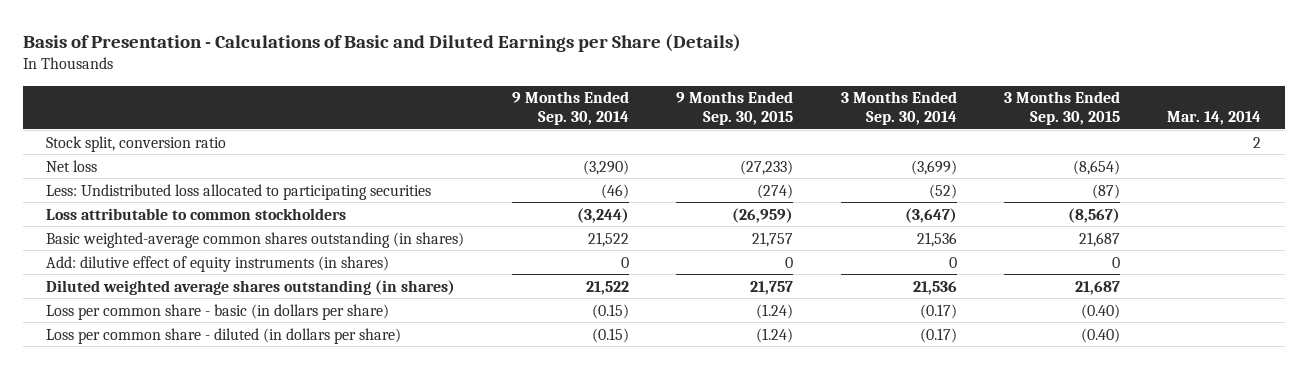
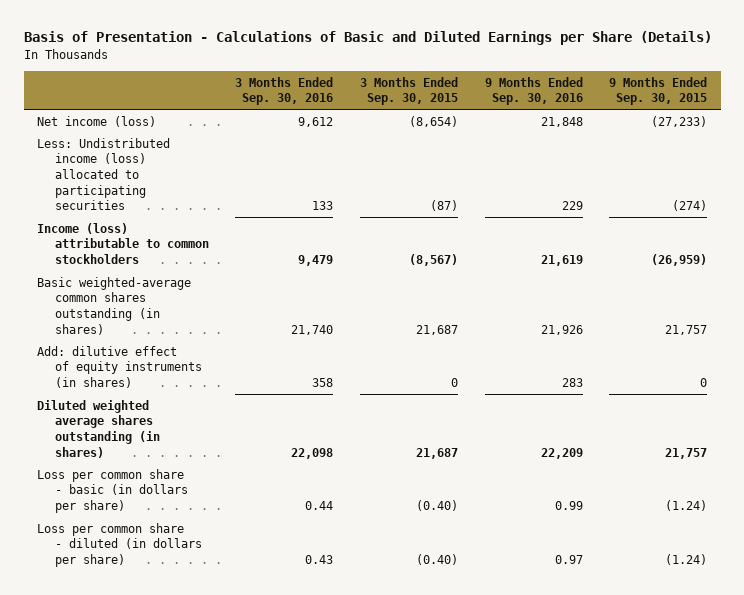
- | 9 Months Ended Sep. 30, 2014 | 9 Months Ended Sep. 30, 2015 | 3 Months Ended Sep. 30, 2014 | 3 Months Ended Sep. 30, 2015 | Mar. 14, 2014
+ | 3 Months Ended Sep. 30, 2016 | 3 Months Ended Sep. 30, 2015 | 9 Months Ended Sep. 30, 2016 | 9 Months Ended Sep. 30, 2015
- Stock split, conversion ratio | | | | | 2
- Net loss | (3,290) | (27,233) | (3,699) | (8,654) |
- Less: Undistributed loss allocated to participating securities | (46) | (274) | (52) | (87) |
- Loss attributable to common stockholders | (3,244) | (26,959) | (3,647) | (8,567) |
+ Net income (loss) | 9,612 | (8,654) | 21,848 | (27,233)
+ Less: Undistributed income (loss) allocated to participating securities | 133 | (87) | 229 | (274)
+ Income (loss) attributable to common stockholders | 9,479 | (8,567) | 21,619 | (26,959)

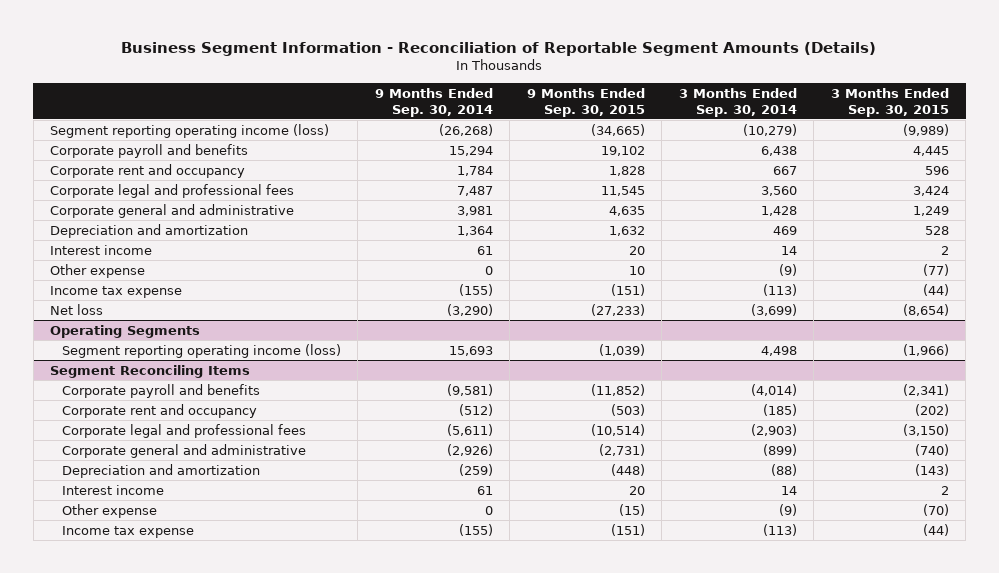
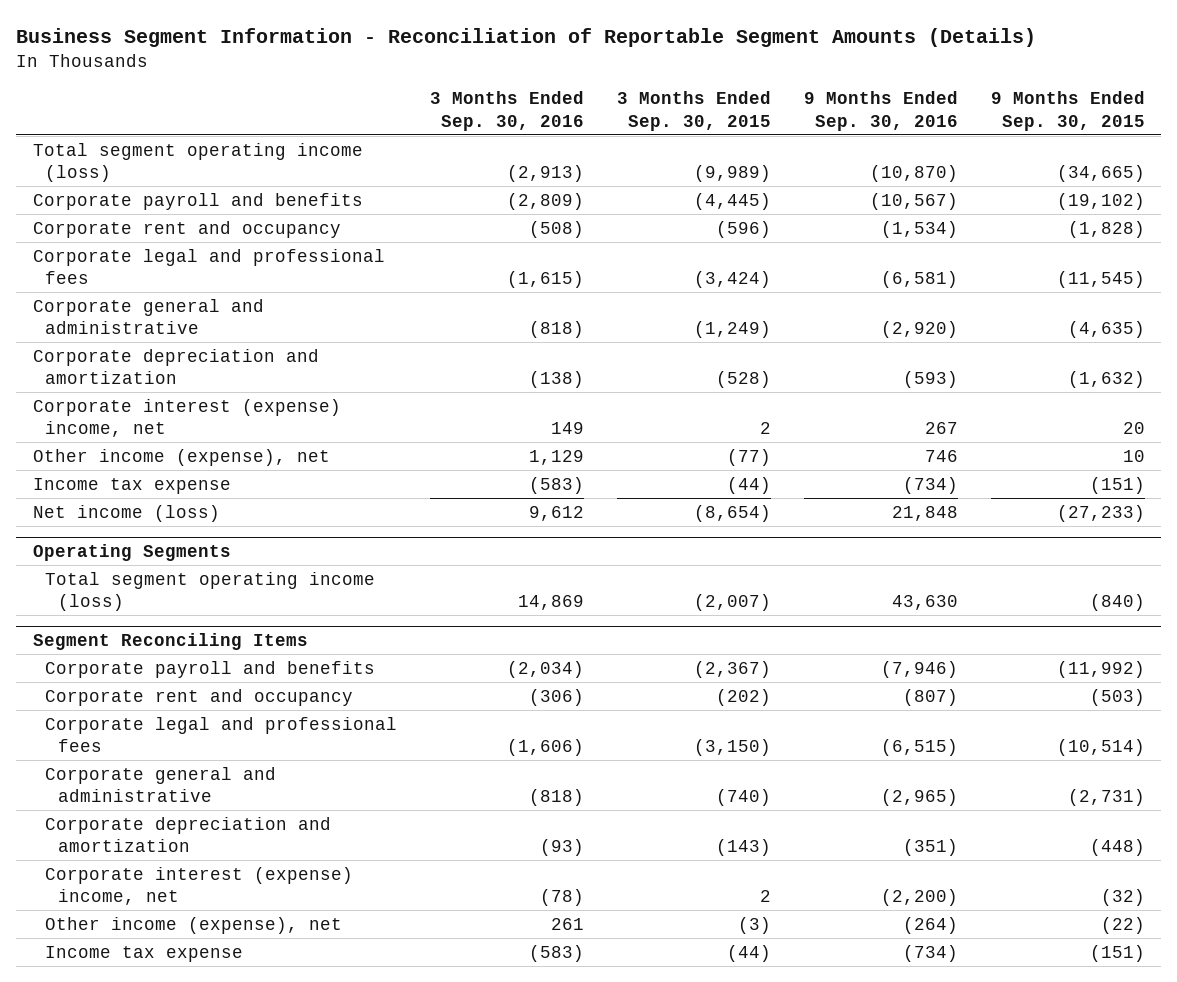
- | 9 Months Ended Sep. 30, 2014 | 9 Months Ended Sep. 30, 2015 | 3 Months Ended Sep. 30, 2014 | 3 Months Ended Sep. 30, 2015
+ | 3 Months Ended Sep. 30, 2016 | 3 Months Ended Sep. 30, 2015 | 9 Months Ended Sep. 30, 2016 | 9 Months Ended Sep. 30, 2015
- Segment reporting operating income (loss) | (26,268) | (34,665) | (10,279) | (9,989)
- Corporate payroll and benefits | 15,294 | 19,102 | 6,438 | 4,445
- Corporate rent and occupancy | 1,784 | 1,828 | 667 | 596
- Corporate legal and professional fees | 7,487 | 11,545 | 3,560 | 3,424
- Corporate general and administrative | 3,981 | 4,635 | 1,428 | 1,249
- Depreciation and amortization | 1,364 | 1,632 | 469 | 528
- Interest income | 61 | 20 | 14 | 2
- Other expense | 0 | 10 | (9) | (77)
+ Total segment operating income (loss) | (2,913) | (9,989) | (10,870) | (34,665)
+ Corporate payroll and benefits | (2,809) | (4,445) | (10,567) | (19,102)
+ Corporate rent and occupancy | (508) | (596) | (1,534) | (1,828)
+ Corporate legal and professional fees | (1,615) | (3,424) | (6,581) | (11,545)
+ Corporate general and administrative | (818) | (1,249) | (2,920) | (4,635)
+ Corporate depreciation and amortization | (138) | (528) | (593) | (1,632)
+ Corporate interest (expense) income, net | 149 | 2 | 267 | 20
+ Other income (expense), net | 1,129 | (77) | 746 | 10
- Net loss | (3,290) | (27,233) | (3,699) | (8,654)
+ Net income (loss) | 9,612 | (8,654) | 21,848 | (27,233)
@ Operating Segments
- Segment reporting operating income (loss) | 15,693 | (1,039) | 4,498 | (1,966)
+ Total segment operating income (loss) | 14,869 | (2,007) | 43,630 | (840)
@ Segment Reconciling Items
- Corporate payroll and benefits | (9,581) | (11,852) | (4,014) | (2,341)
+ Corporate payroll and benefits | (2,034) | (2,367) | (7,946) | (11,992)
- Depreciation and amortization | (259) | (448) | (88) | (143)
- Interest income | 61 | 20 | 14 | 2
- Other expense | 0 | (15) | (9) | (70)
+ Corporate depreciation and amortization | (93) | (143) | (351) | (448)
+ Corporate interest (expense) income, net | (78) | 2 | (2,200) | (32)
+ Other income (expense), net | 261 | (3) | (264) | (22)

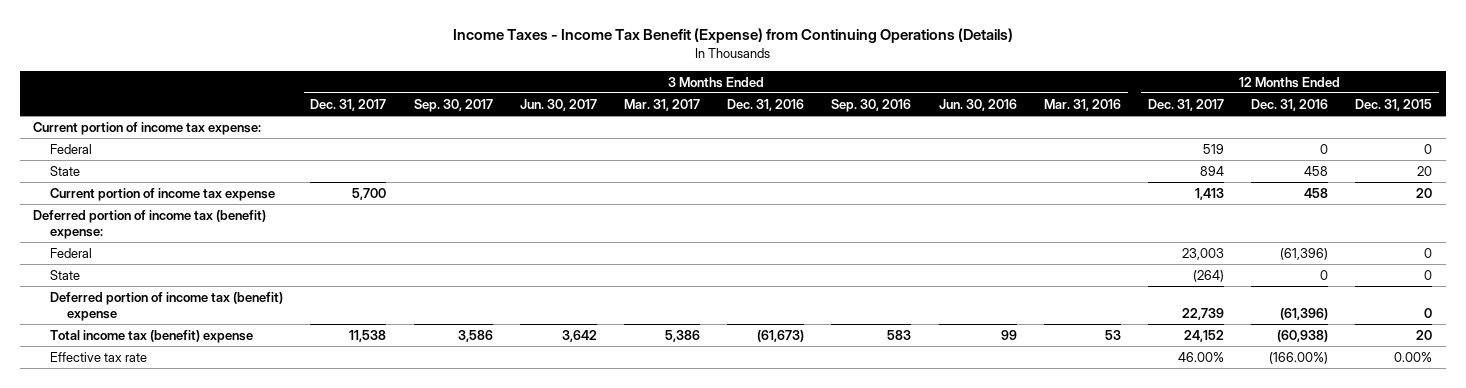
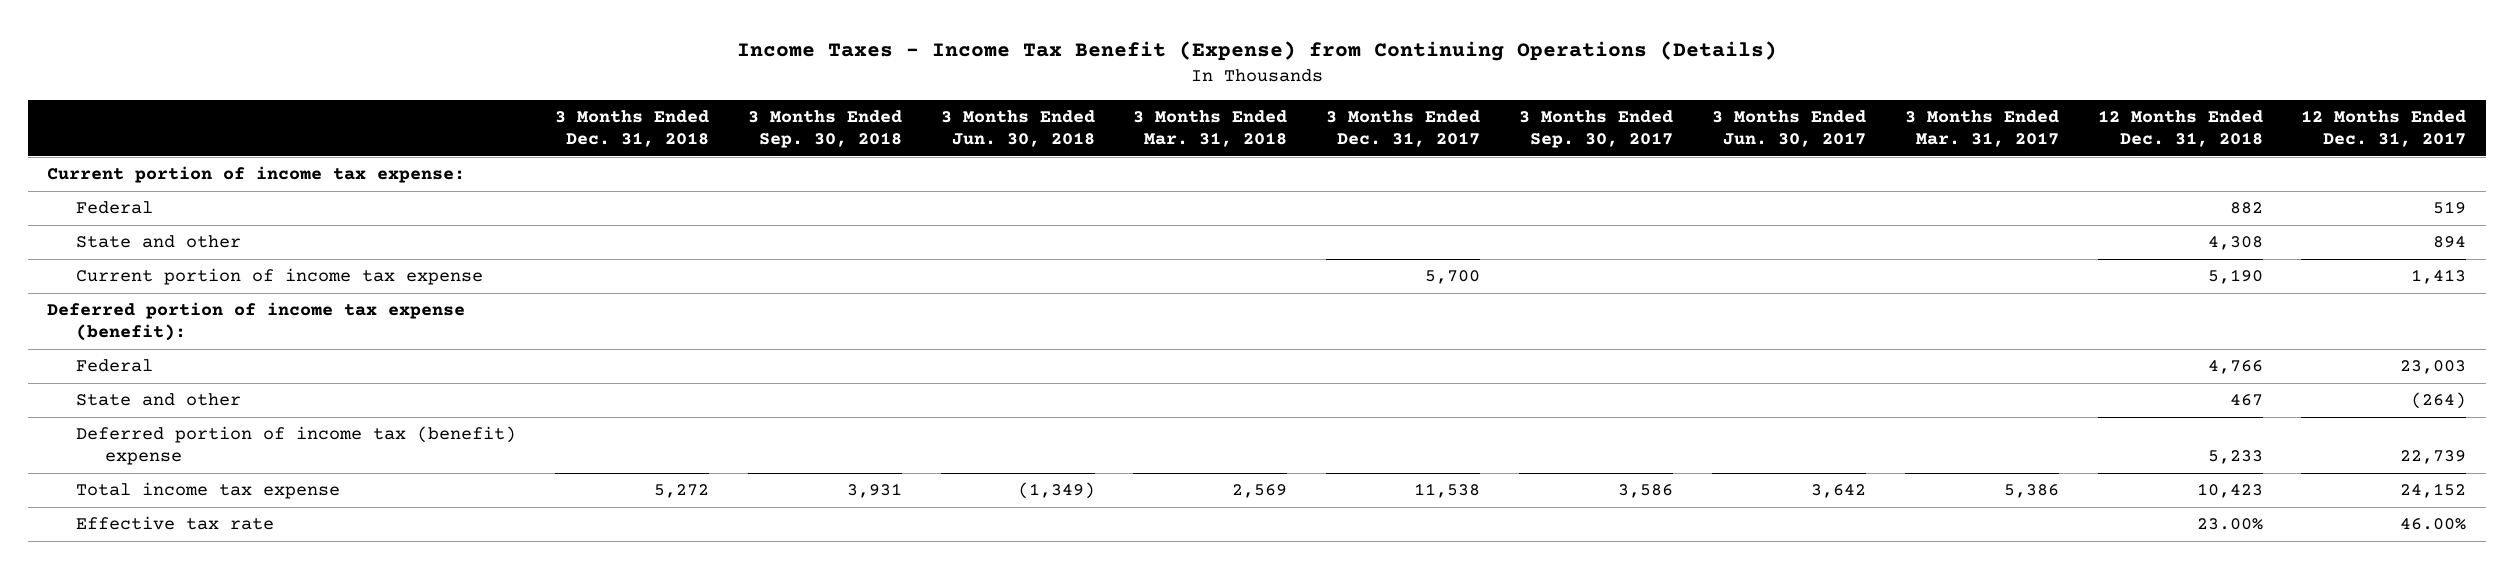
- | 3 Months Ended Dec. 31, 2017 | 3 Months Ended Sep. 30, 2017 | 3 Months Ended Jun. 30, 2017 | 3 Months Ended Mar. 31, 2017 | 3 Months Ended Dec. 31, 2016 | 3 Months Ended Sep. 30, 2016 | 3 Months Ended Jun. 30, 2016 | 3 Months Ended Mar. 31, 2016 | 12 Months Ended Dec. 31, 2017 | 12 Months Ended Dec. 31, 2016 | 12 Months Ended Dec. 31, 2015
+ | 3 Months Ended Dec. 31, 2018 | 3 Months Ended Sep. 30, 2018 | 3 Months Ended Jun. 30, 2018 | 3 Months Ended Mar. 31, 2018 | 3 Months Ended Dec. 31, 2017 | 3 Months Ended Sep. 30, 2017 | 3 Months Ended Jun. 30, 2017 | 3 Months Ended Mar. 31, 2017 | 12 Months Ended Dec. 31, 2018 | 12 Months Ended Dec. 31, 2017
- State | | | | | | | | | 894 | 458 | 20
+ State and other | | | | | | | | | 4,308 | 894
- Deferred portion of income tax (benefit) expense:
+ Deferred portion of income tax expense (benefit):
- State | | | | | | | | | (264) | 0 | 0
+ State and other | | | | | | | | | 467 | (264)
- Total income tax (benefit) expense | 11,538 | 3,586 | 3,642 | 5,386 | (61,673) | 583 | 99 | 53 | 24,152 | (60,938) | 20
+ Total income tax expense | 5,272 | 3,931 | (1,349) | 2,569 | 11,538 | 3,586 | 3,642 | 5,386 | 10,423 | 24,152

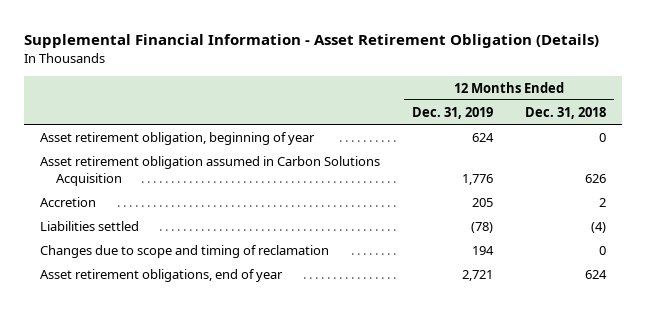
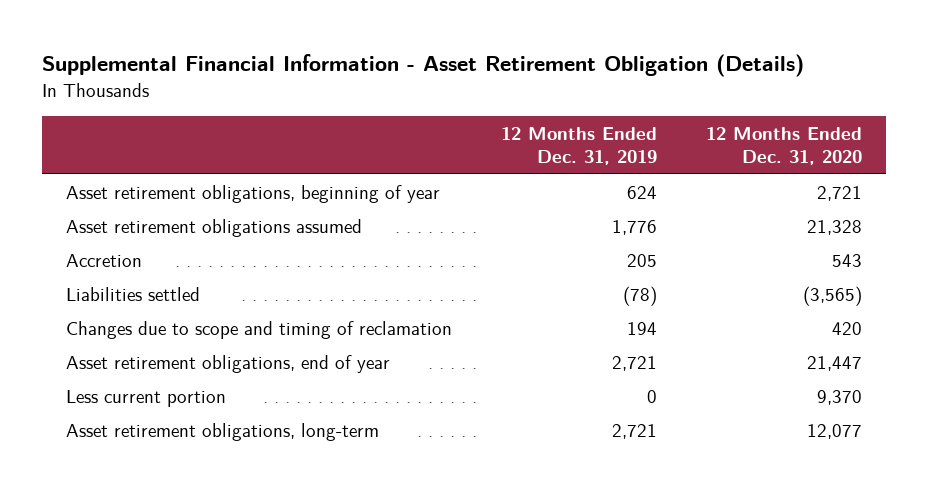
- | 12 Months Ended Dec. 31, 2019 | 12 Months Ended Dec. 31, 2018
+ | 12 Months Ended Dec. 31, 2019 | 12 Months Ended Dec. 31, 2020
- Asset retirement obligation, beginning of year | 624 | 0
- Asset retirement obligation assumed in Carbon Solutions Acquisition | 1,776 | 626
+ Asset retirement obligations, beginning of year | 624 | 2,721
+ Asset retirement obligations assumed | 1,776 | 21,328
+ Less current portion | 0 | 9,370
+ Asset retirement obligations, long-term | 2,721 | 12,077

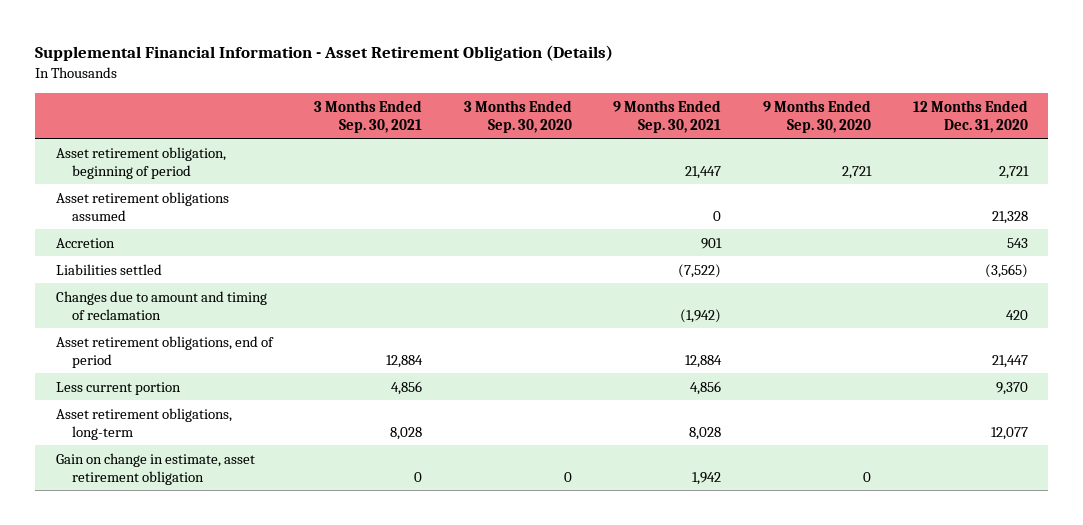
- | 12 Months Ended Dec. 31, 2019 | 12 Months Ended Dec. 31, 2020
+ | 3 Months Ended Sep. 30, 2021 | 3 Months Ended Sep. 30, 2020 | 9 Months Ended Sep. 30, 2021 | 9 Months Ended Sep. 30, 2020 | 12 Months Ended Dec. 31, 2020
- Asset retirement obligations, beginning of year | 624 | 2,721
+ Asset retirement obligation, beginning of period | | | 21,447 | 2,721 | 2,721
- Changes due to scope and timing of reclamation | 194 | 420
- Asset retirement obligations, end of year | 2,721 | 21,447
+ Changes due to amount and timing of reclamation | | | (1,942) | | 420
+ Asset retirement obligations, end of period | 12,884 | | 12,884 | | 21,447
+ Gain on change in estimate, asset retirement obligation | 0 | 0 | 1,942 | 0 |

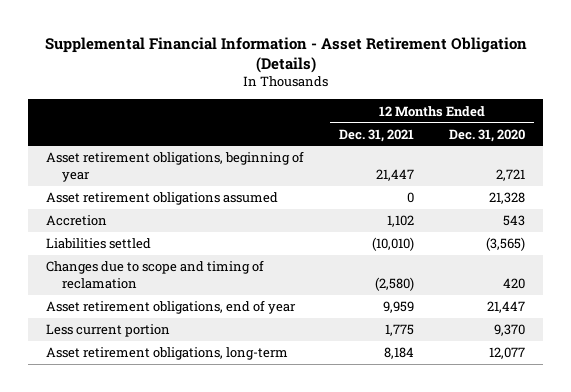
- | 3 Months Ended Sep. 30, 2021 | 3 Months Ended Sep. 30, 2020 | 9 Months Ended Sep. 30, 2021 | 9 Months Ended Sep. 30, 2020 | 12 Months Ended Dec. 31, 2020
+ | 12 Months Ended Dec. 31, 2021 | 12 Months Ended Dec. 31, 2020
- Asset retirement obligation, beginning of period | | | 21,447 | 2,721 | 2,721
+ Asset retirement obligations, beginning of year | 21,447 | 2,721
- Changes due to amount and timing of reclamation | | | (1,942) | | 420
- Asset retirement obligations, end of period | 12,884 | | 12,884 | | 21,447
+ Changes due to scope and timing of reclamation | (2,580) | 420
+ Asset retirement obligations, end of year | 9,959 | 21,447
- Gain on change in estimate, asset retirement obligation | 0 | 0 | 1,942 | 0 |

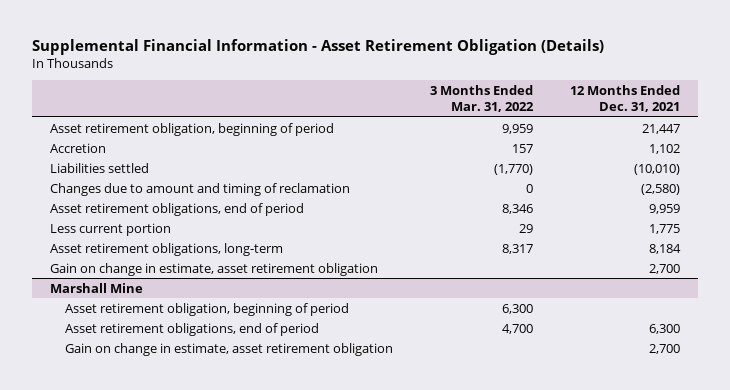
- | 12 Months Ended Dec. 31, 2021 | 12 Months Ended Dec. 31, 2020
+ | 3 Months Ended Mar. 31, 2022 | 12 Months Ended Dec. 31, 2021
- Asset retirement obligations, beginning of year | 21,447 | 2,721
- Asset retirement obligations assumed | 0 | 21,328
+ Asset retirement obligation, beginning of period | 9,959 | 21,447
- Changes due to scope and timing of reclamation | (2,580) | 420
- Asset retirement obligations, end of year | 9,959 | 21,447
+ Changes due to amount and timing of reclamation | 0 | (2,580)
+ Asset retirement obligations, end of period | 8,346 | 9,959
+ Gain on change in estimate, asset retirement obligation | | 2,700
+ Marshall Mine
+ Asset retirement obligation, beginning of period | 6,300 |
+ Asset retirement obligations, end of period | 4,700 | 6,300
+ Gain on change in estimate, asset retirement obligation | | 2,700

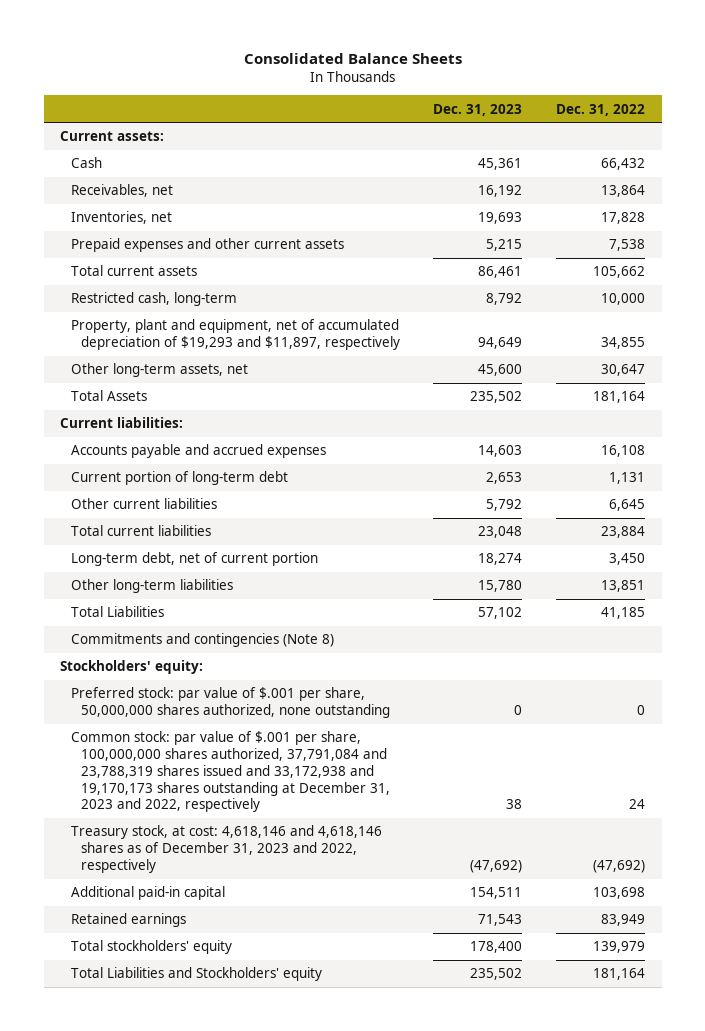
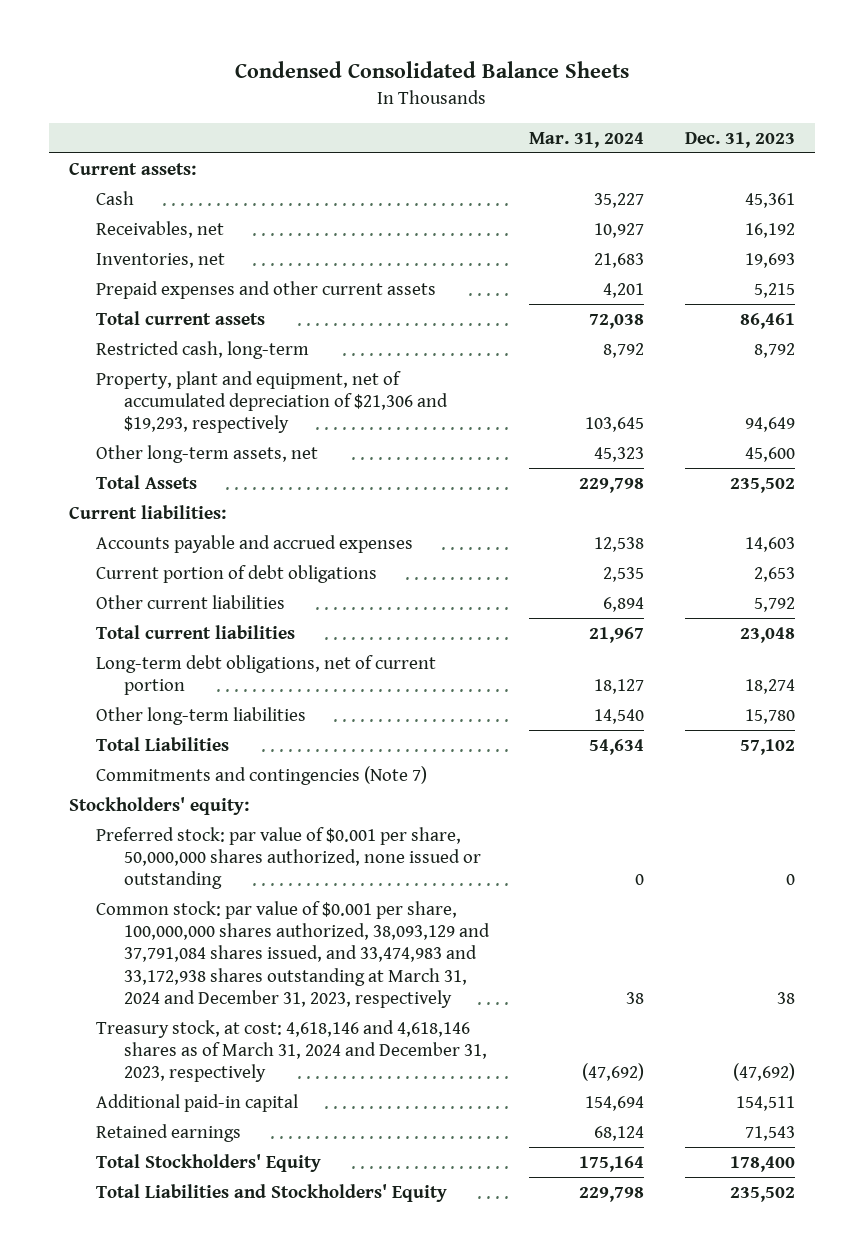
- Consolidated Balance Sheets
+ Condensed Consolidated Balance Sheets
- | Dec. 31, 2023 | Dec. 31, 2022
+ | Mar. 31, 2024 | Dec. 31, 2023
- Property, plant and equipment, net of accumulated depreciation of $19,293 and $11,897, respectively | 94,649 | 34,855
+ Property, plant and equipment, net of accumulated depreciation of $21,306 and $19,293, respectively | 103,645 | 94,649
- Current portion of long-term debt | 2,653 | 1,131
+ Current portion of debt obligations | 2,535 | 2,653
- Long-term debt, net of current portion | 18,274 | 3,450
+ Long-term debt obligations, net of current portion | 18,127 | 18,274
- Commitments and contingencies (Note 8)
+ Commitments and contingencies (Note 7)
- Preferred stock: par value of $.001 per share, 50,000,000 shares authorized, none outstanding | 0 | 0
- Common stock: par value of $.001 per share, 100,000,000 shares authorized, 37,791,084 and 23,788,319 shares issued and 33,172,938 and 19,170,173 shares outstanding at December 31, 2023 and 2022, respectively | 38 | 24
- Treasury stock, at cost: 4,618,146 and 4,618,146 shares as of December 31, 2023 and 2022, respectively | (47,692) | (47,692)
+ Preferred stock: par value of $0.001 per share, 50,000,000 shares authorized, none issued or outstanding | 0 | 0
+ Common stock: par value of $0.001 per share, 100,000,000 shares authorized, 38,093,129 and 37,791,084 shares issued, and 33,474,983 and 33,172,938 shares outstanding at March 31, 2024 and December 31, 2023, respectively | 38 | 38
+ Treasury stock, at cost: 4,618,146 and 4,618,146 shares as of March 31, 2024 and December 31, 2023, respectively | (47,692) | (47,692)
- Total stockholders' equity | 178,400 | 139,979
- Total Liabilities and Stockholders' equity | 235,502 | 181,164
+ Total Stockholders' Equity | 175,164 | 178,400
+ Total Liabilities and Stockholders' Equity | 229,798 | 235,502

